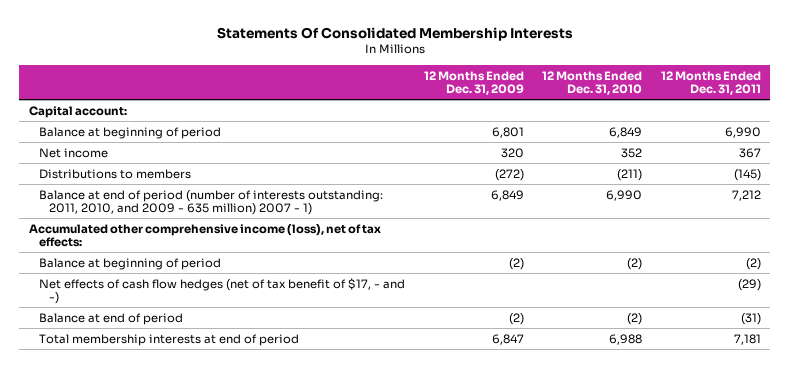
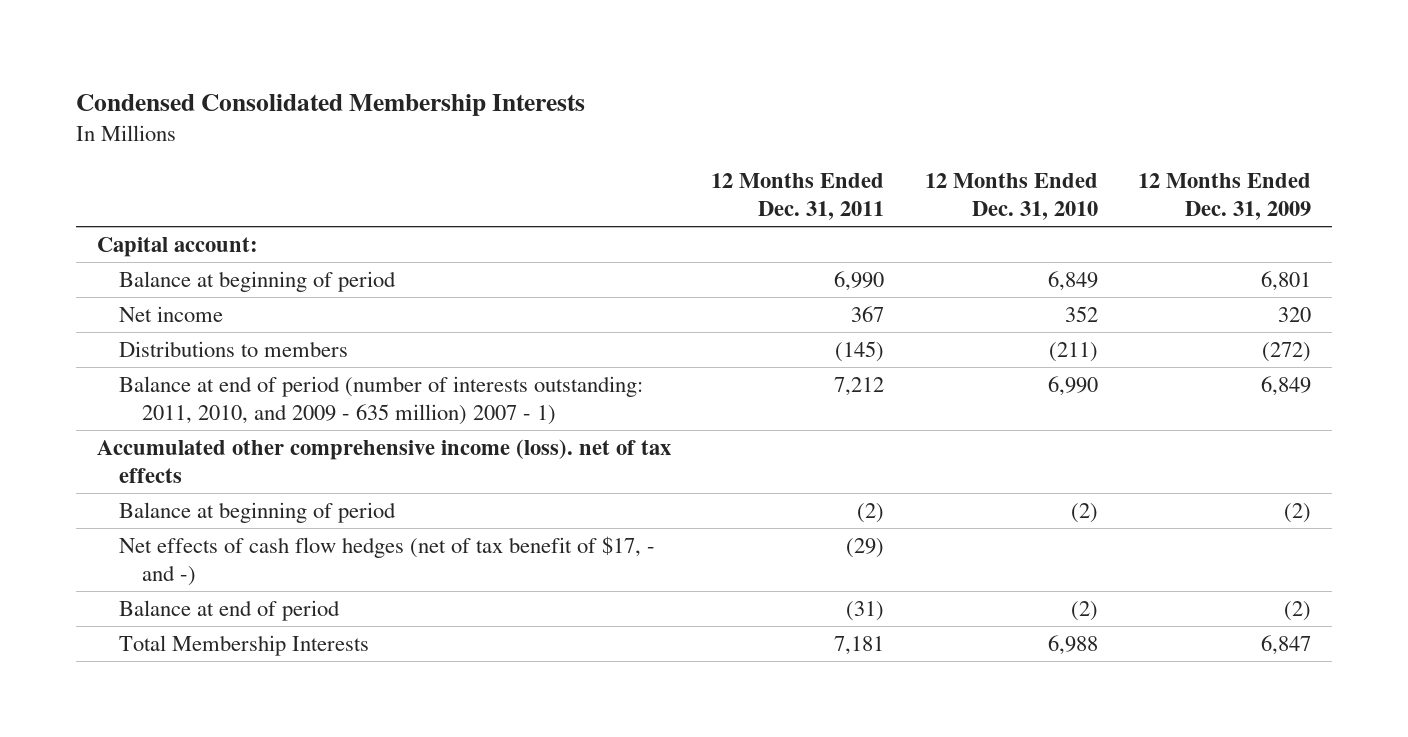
- Statements Of Consolidated Membership Interests
+ Condensed Consolidated Membership Interests
- | 12 Months Ended Dec. 31, 2009 | 12 Months Ended Dec. 31, 2010 | 12 Months Ended Dec. 31, 2011
+ | 12 Months Ended Dec. 31, 2011 | 12 Months Ended Dec. 31, 2010 | 12 Months Ended Dec. 31, 2009
- Accumulated other comprehensive income (loss), net of tax effects:
+ Accumulated other comprehensive income (loss). net of tax effects
- Total membership interests at end of period | 6,847 | 6,988 | 7,181
+ Total Membership Interests | 7,181 | 6,988 | 6,847

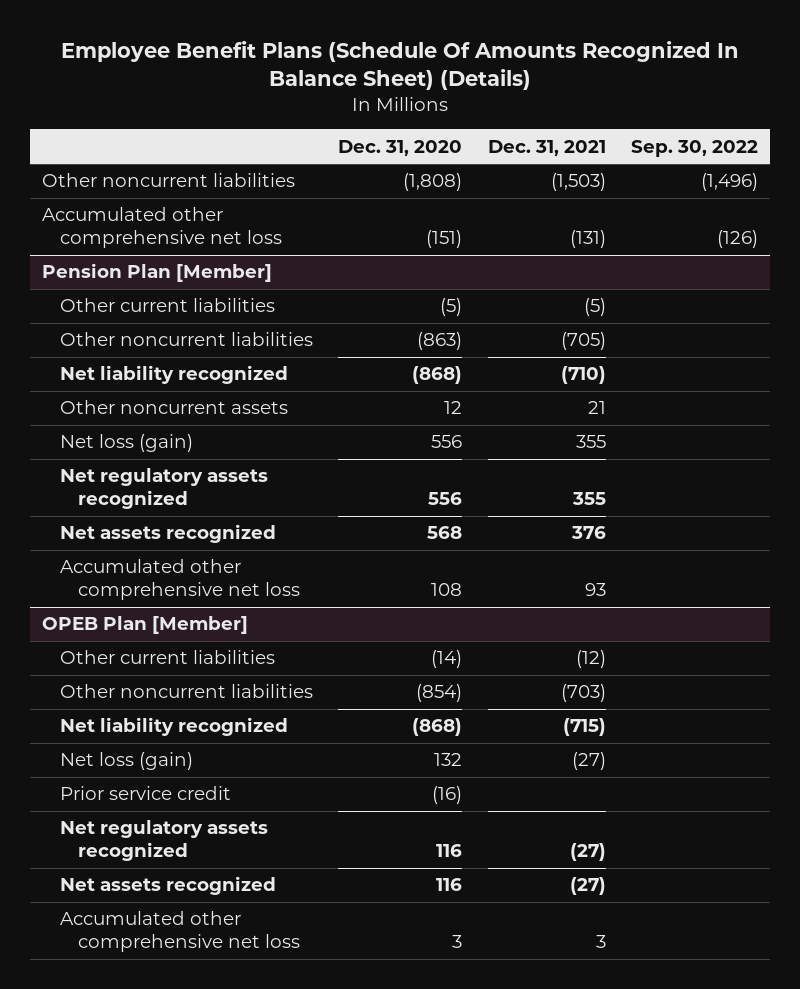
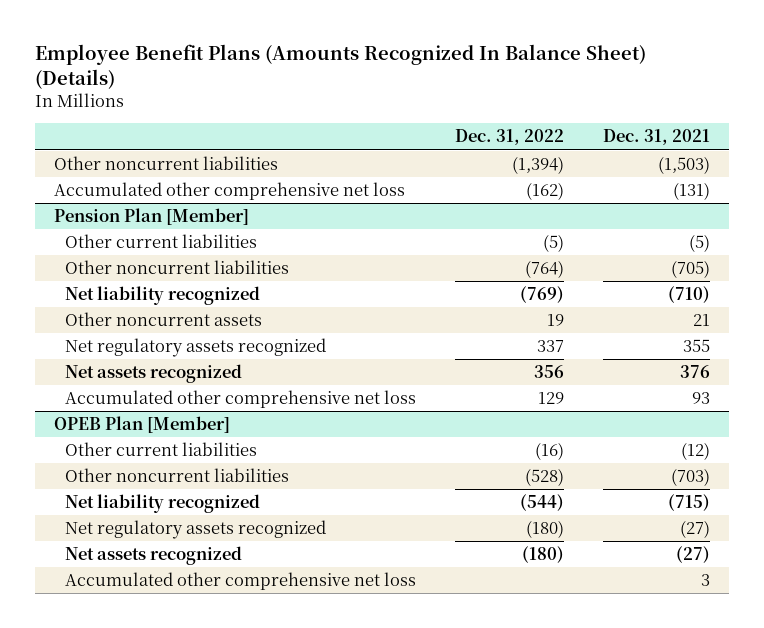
- Employee Benefit Plans (Schedule Of Amounts Recognized In Balance Sheet) (Details)
+ Employee Benefit Plans (Amounts Recognized In Balance Sheet) (Details)
- | Dec. 31, 2020 | Dec. 31, 2021 | Sep. 30, 2022
+ | Dec. 31, 2022 | Dec. 31, 2021
@ Pension Plan [Member]
- Net loss (gain) | 556 | 355 |
@ OPEB Plan [Member]
- Net loss (gain) | 132 | (27) |
- Prior service credit | (16) | |

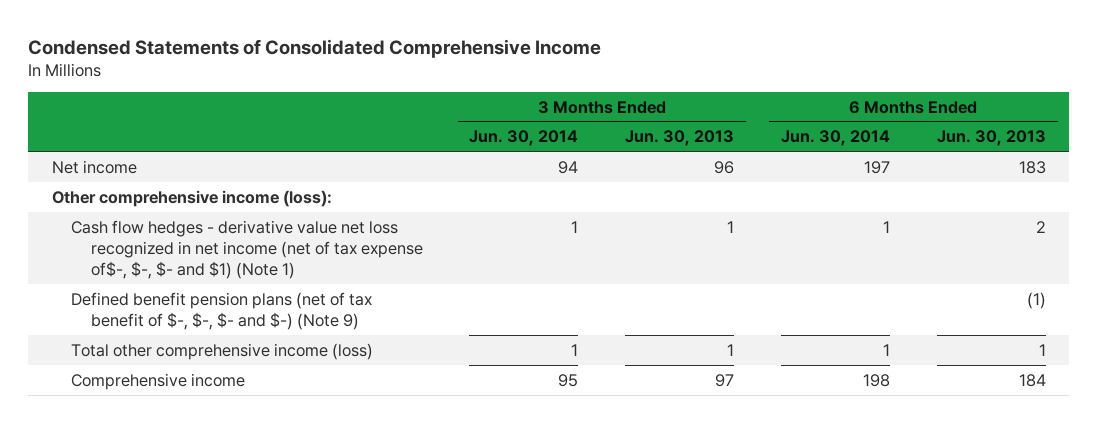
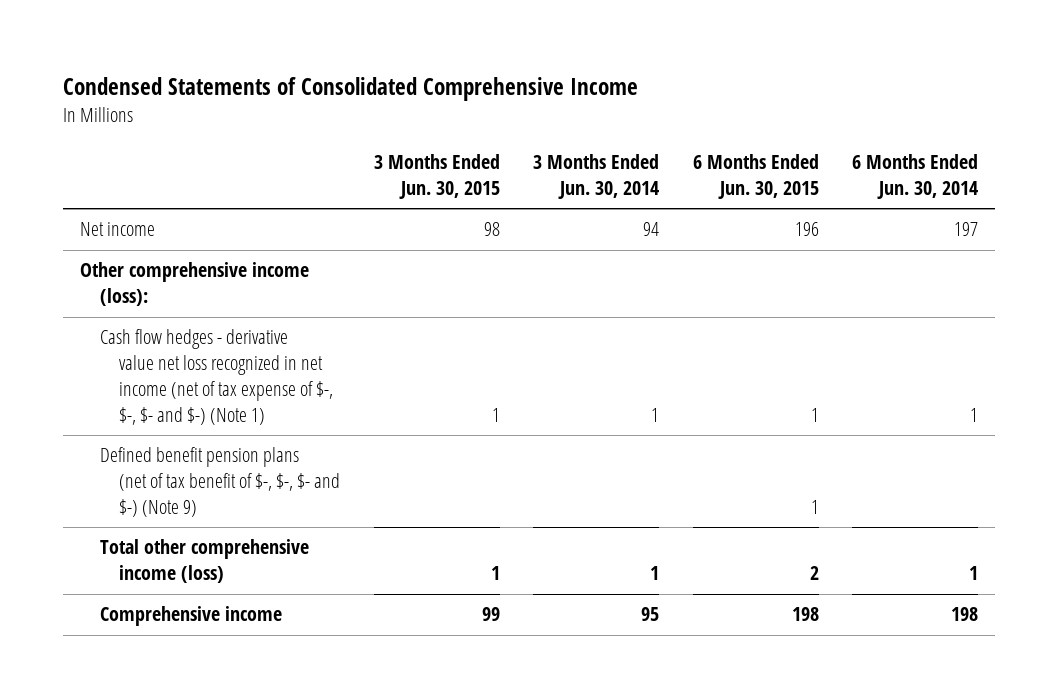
- | 3 Months Ended Jun. 30, 2014 | 3 Months Ended Jun. 30, 2013 | 6 Months Ended Jun. 30, 2014 | 6 Months Ended Jun. 30, 2013
+ | 3 Months Ended Jun. 30, 2015 | 3 Months Ended Jun. 30, 2014 | 6 Months Ended Jun. 30, 2015 | 6 Months Ended Jun. 30, 2014
- Cash flow hedges - derivative value net loss recognized in net income (net of tax expense of$-, $-, $- and $1) (Note 1) | 1 | 1 | 1 | 2
+ Cash flow hedges - derivative value net loss recognized in net income (net of tax expense of $-, $-, $- and $-) (Note 1) | 1 | 1 | 1 | 1

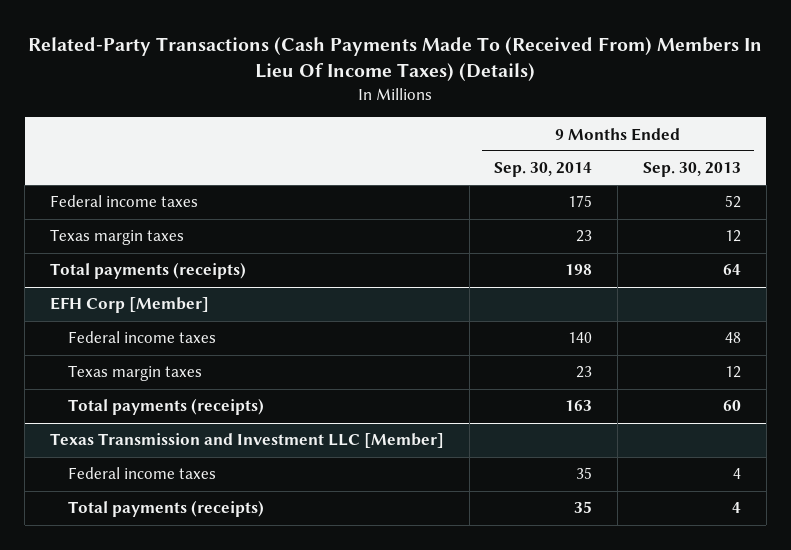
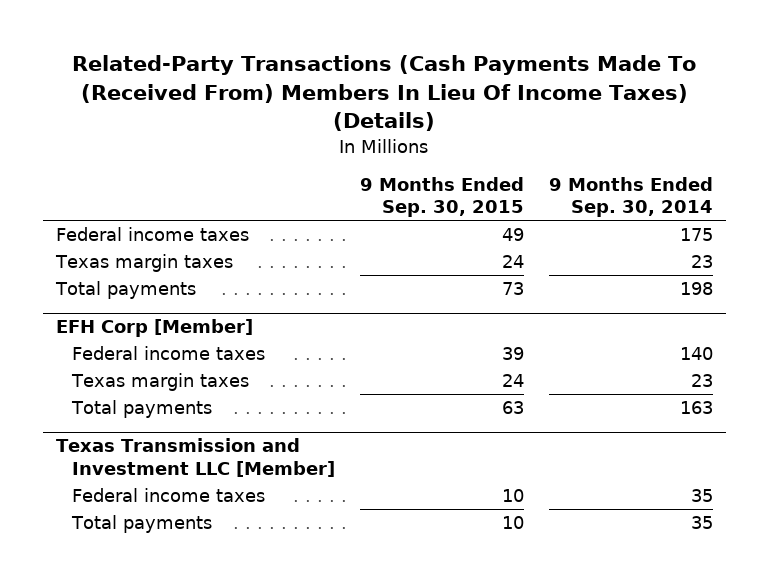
- | 9 Months Ended Sep. 30, 2014 | 9 Months Ended Sep. 30, 2013
+ | 9 Months Ended Sep. 30, 2015 | 9 Months Ended Sep. 30, 2014
- Total payments (receipts) | 198 | 64
+ Total payments | 73 | 198
@ EFH Corp [Member]
- Total payments (receipts) | 163 | 60
+ Total payments | 63 | 163
@ Texas Transmission and Investment LLC [Member]
- Total payments (receipts) | 35 | 4
+ Total payments | 10 | 35

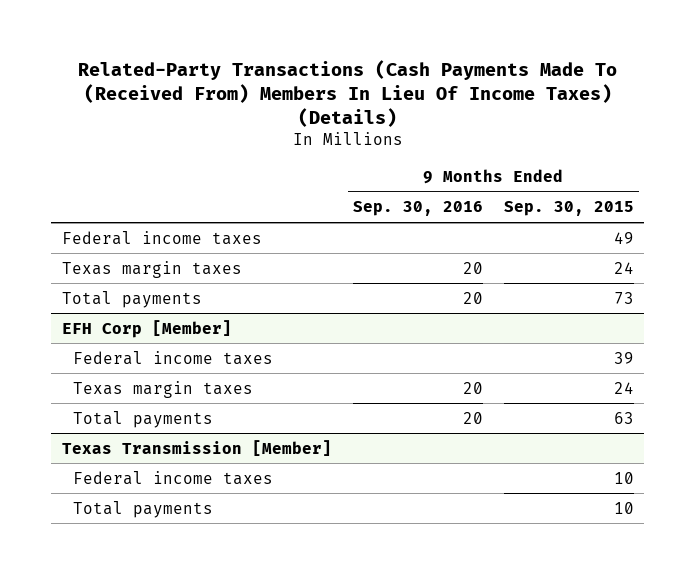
- | 9 Months Ended Sep. 30, 2015 | 9 Months Ended Sep. 30, 2014
+ | 9 Months Ended Sep. 30, 2016 | 9 Months Ended Sep. 30, 2015
- Texas Transmission and Investment LLC [Member]
+ Texas Transmission [Member]

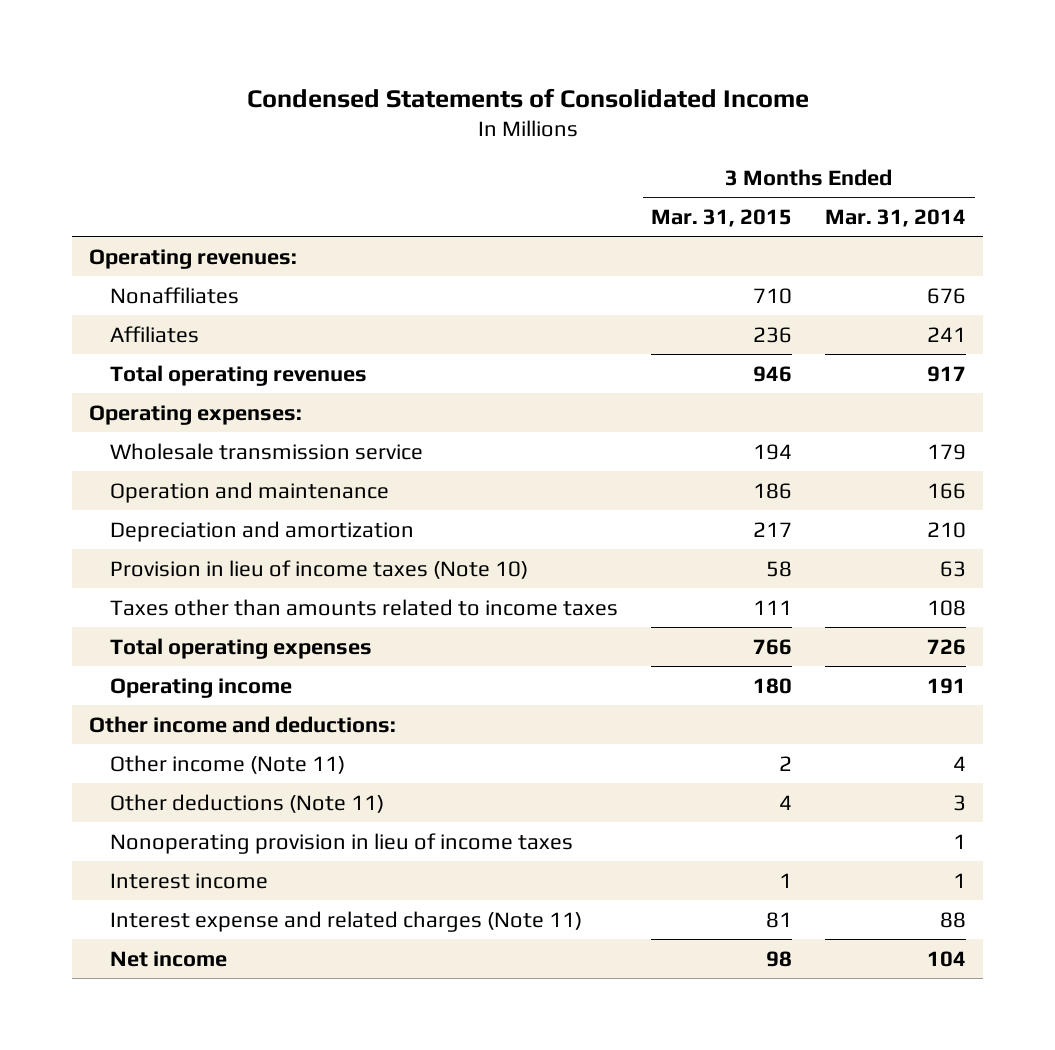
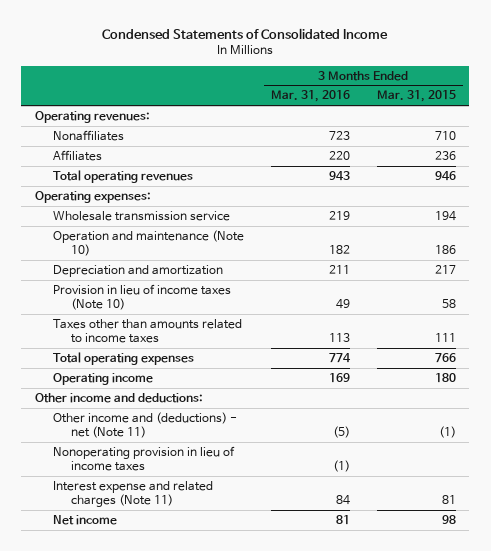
- | 3 Months Ended Mar. 31, 2015 | 3 Months Ended Mar. 31, 2014
+ | 3 Months Ended Mar. 31, 2016 | 3 Months Ended Mar. 31, 2015
- Operation and maintenance | 186 | 166
+ Operation and maintenance (Note 10) | 182 | 186
- Other income (Note 11) | 2 | 4
- Other deductions (Note 11) | 4 | 3
+ Other income and (deductions) - net (Note 11) | (5) | (1)
- Interest income | 1 | 1

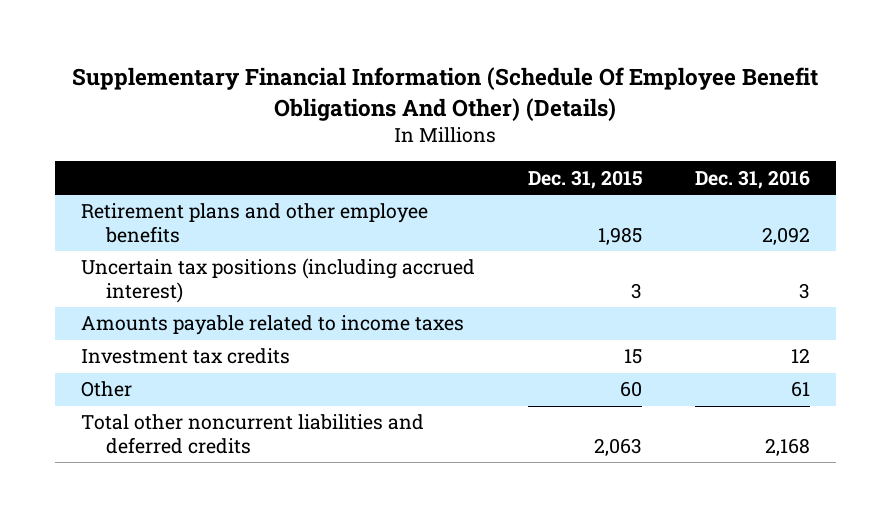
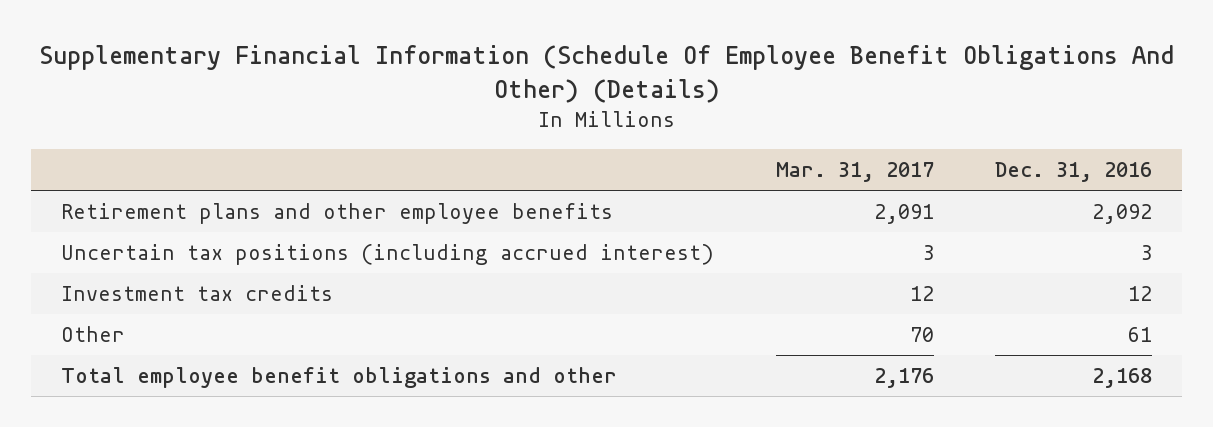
- | Dec. 31, 2015 | Dec. 31, 2016
+ | Mar. 31, 2017 | Dec. 31, 2016
- Amounts payable related to income taxes
- Total other noncurrent liabilities and deferred credits | 2,063 | 2,168
+ Total employee benefit obligations and other | 2,176 | 2,168

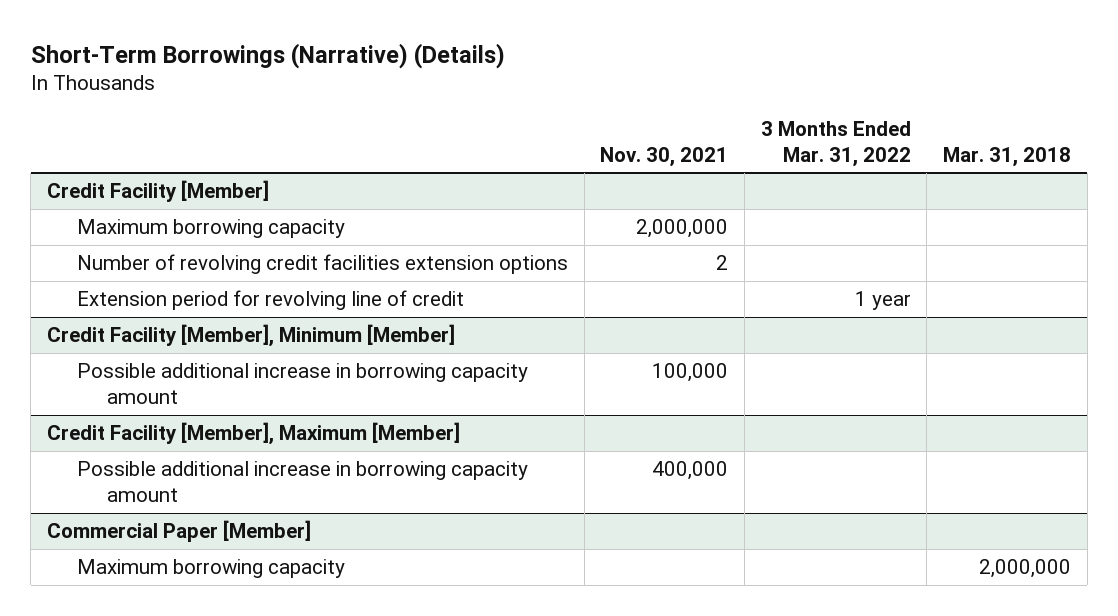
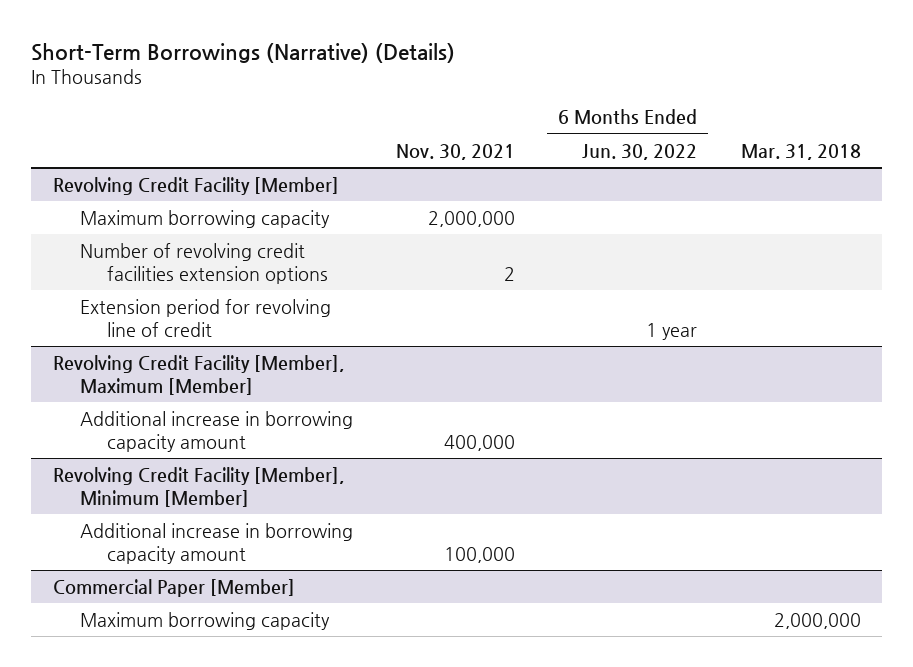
- | Nov. 30, 2021 | 3 Months Ended Mar. 31, 2022 | Mar. 31, 2018
+ | Nov. 30, 2021 | 6 Months Ended Jun. 30, 2022 | Mar. 31, 2018
- Credit Facility [Member]
+ Revolving Credit Facility [Member]
- Credit Facility [Member], Minimum [Member]
- Possible additional increase in borrowing capacity amount | 100,000 | |
- Credit Facility [Member], Maximum [Member]
- Possible additional increase in borrowing capacity amount | 400,000 | |
+ Revolving Credit Facility [Member], Maximum [Member]
+ Additional increase in borrowing capacity amount | 400,000 | |
+ Revolving Credit Facility [Member], Minimum [Member]
+ Additional increase in borrowing capacity amount | 100,000 | |

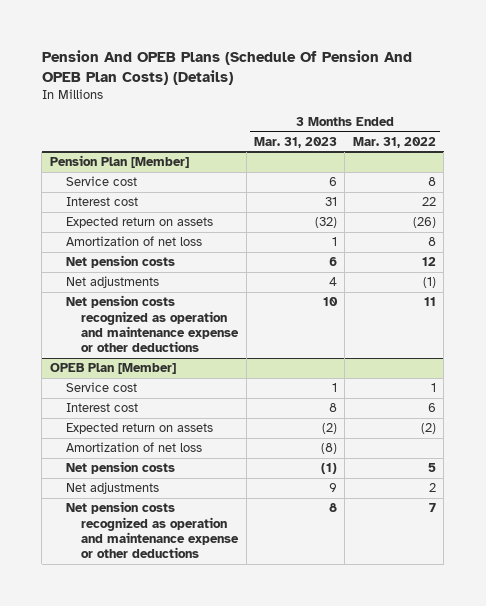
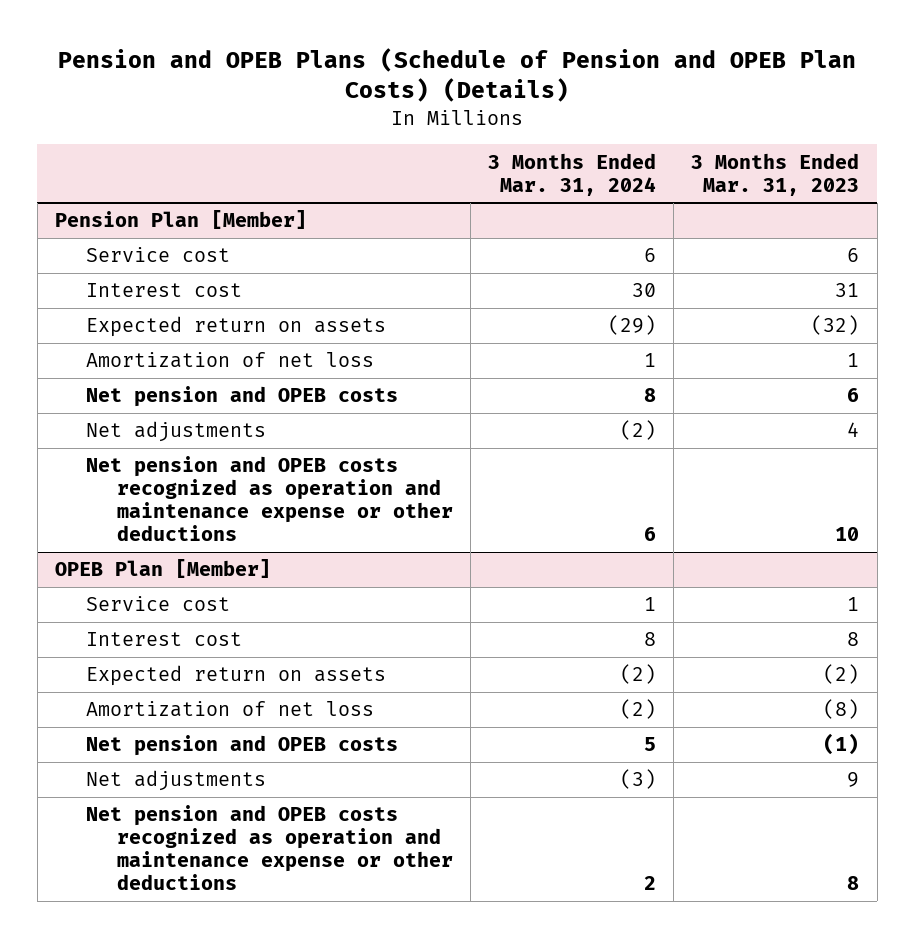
- Pension And OPEB Plans (Schedule Of Pension And OPEB Plan Costs) (Details)
+ Pension and OPEB Plans (Schedule of Pension and OPEB Plan Costs) (Details)
- | 3 Months Ended Mar. 31, 2023 | 3 Months Ended Mar. 31, 2022
+ | 3 Months Ended Mar. 31, 2024 | 3 Months Ended Mar. 31, 2023
@ Pension Plan [Member]
- Net pension costs | 6 | 12
+ Net pension and OPEB costs | 8 | 6
- Net pension costs recognized as operation and maintenance expense or other deductions | 10 | 11
+ Net pension and OPEB costs recognized as operation and maintenance expense or other deductions | 6 | 10
@ OPEB Plan [Member]
- Net pension costs | (1) | 5
+ Net pension and OPEB costs | 5 | (1)
- Net pension costs recognized as operation and maintenance expense or other deductions | 8 | 7
+ Net pension and OPEB costs recognized as operation and maintenance expense or other deductions | 2 | 8

